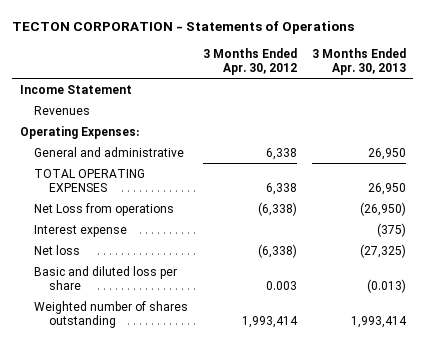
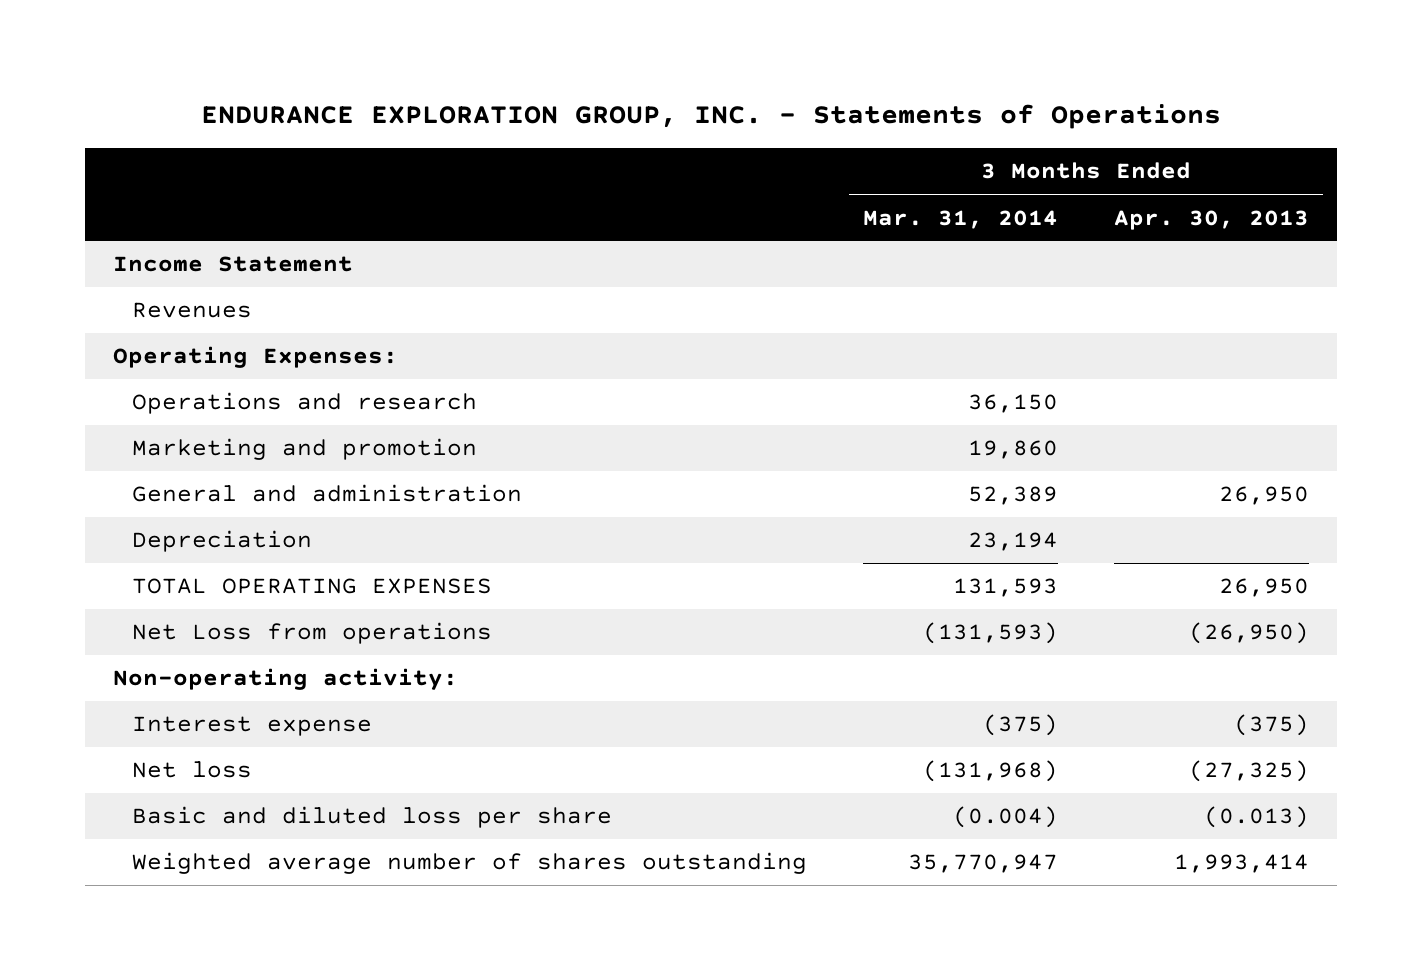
- TECTON CORPORATION - Statements of Operations
+ ENDURANCE EXPLORATION GROUP, INC. - Statements of Operations
- | 3 Months Ended Apr. 30, 2012 | 3 Months Ended Apr. 30, 2013
+ | 3 Months Ended Mar. 31, 2014 | 3 Months Ended Apr. 30, 2013
- General and administrative | 6,338 | 26,950
+ Operations and research | 36,150 |
+ Marketing and promotion | 19,860 |
+ General and administration | 52,389 | 26,950
+ Depreciation | 23,194 |
+ Non-operating activity:
- Weighted number of shares outstanding | 1,993,414 | 1,993,414
+ Weighted average number of shares outstanding | 35,770,947 | 1,993,414

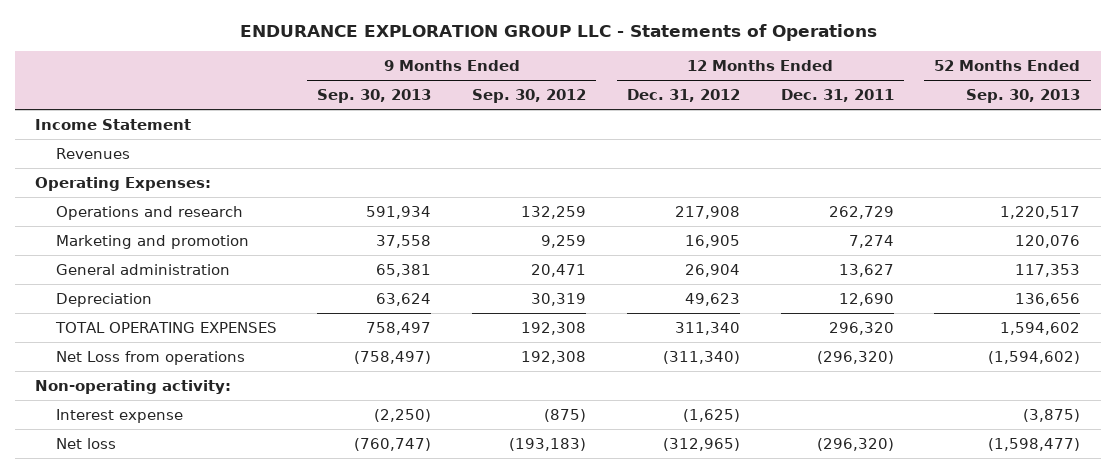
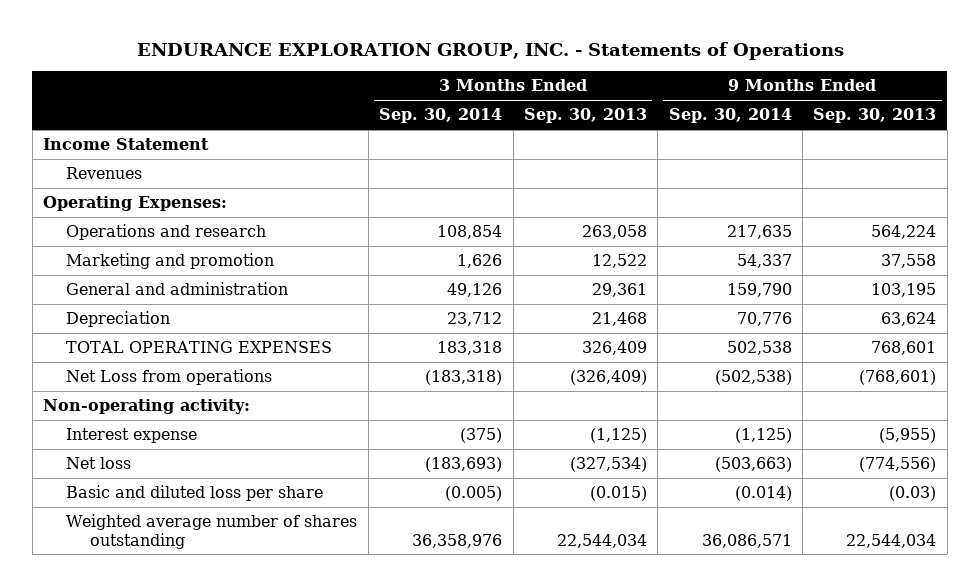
- ENDURANCE EXPLORATION GROUP LLC - Statements of Operations
+ ENDURANCE EXPLORATION GROUP, INC. - Statements of Operations
- | 9 Months Ended Sep. 30, 2013 | 9 Months Ended Sep. 30, 2012 | 12 Months Ended Dec. 31, 2012 | 12 Months Ended Dec. 31, 2011 | 52 Months Ended Sep. 30, 2013
+ | 3 Months Ended Sep. 30, 2014 | 3 Months Ended Sep. 30, 2013 | 9 Months Ended Sep. 30, 2014 | 9 Months Ended Sep. 30, 2013
- Operations and research | 591,934 | 132,259 | 217,908 | 262,729 | 1,220,517
+ Operations and research | 108,854 | 263,058 | 217,635 | 564,224
- General administration | 65,381 | 20,471 | 26,904 | 13,627 | 117,353
+ General and administration | 49,126 | 29,361 | 159,790 | 103,195
- TOTAL OPERATING EXPENSES | 758,497 | 192,308 | 311,340 | 296,320 | 1,594,602
- Net Loss from operations | (758,497) | 192,308 | (311,340) | (296,320) | (1,594,602)
+ TOTAL OPERATING EXPENSES | 183,318 | 326,409 | 502,538 | 768,601
+ Net Loss from operations | (183,318) | (326,409) | (502,538) | (768,601)
- Interest expense | (2,250) | (875) | (1,625) | | (3,875)
- Net loss | (760,747) | (193,183) | (312,965) | (296,320) | (1,598,477)
+ Interest expense | (375) | (1,125) | (1,125) | (5,955)
+ Net loss | (183,693) | (327,534) | (503,663) | (774,556)
+ Basic and diluted loss per share | (0.005) | (0.015) | (0.014) | (0.03)
+ Weighted average number of shares outstanding | 36,358,976 | 22,544,034 | 36,086,571 | 22,544,034

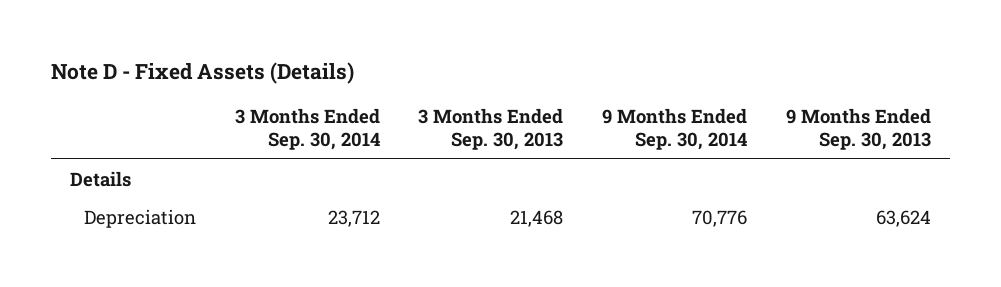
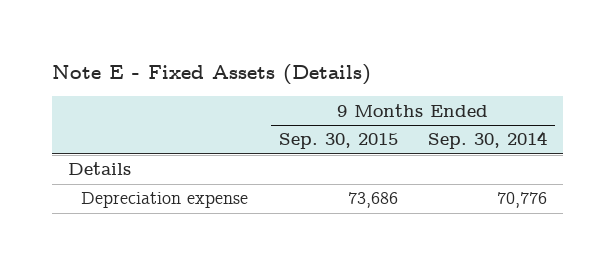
- Note D - Fixed Assets (Details)
+ Note E - Fixed Assets (Details)
- | 3 Months Ended Sep. 30, 2014 | 3 Months Ended Sep. 30, 2013 | 9 Months Ended Sep. 30, 2014 | 9 Months Ended Sep. 30, 2013
+ | 9 Months Ended Sep. 30, 2015 | 9 Months Ended Sep. 30, 2014
- Depreciation | 23,712 | 21,468 | 70,776 | 63,624
+ Depreciation expense | 73,686 | 70,776

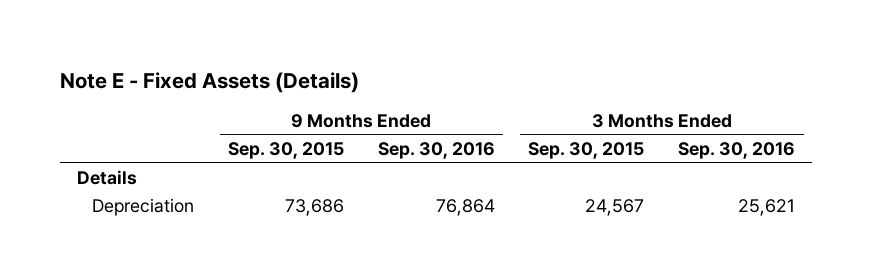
- | 9 Months Ended Sep. 30, 2015 | 9 Months Ended Sep. 30, 2014
+ | 9 Months Ended Sep. 30, 2015 | 9 Months Ended Sep. 30, 2016 | 3 Months Ended Sep. 30, 2015 | 3 Months Ended Sep. 30, 2016
- Depreciation expense | 73,686 | 70,776
+ Depreciation | 73,686 | 76,864 | 24,567 | 25,621

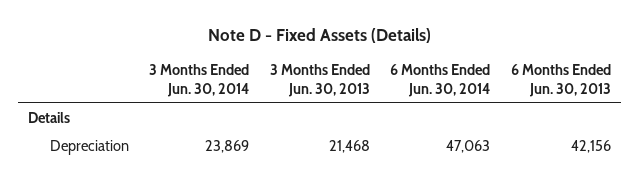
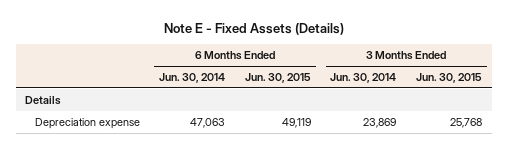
- Note D - Fixed Assets (Details)
+ Note E - Fixed Assets (Details)
- | 3 Months Ended Jun. 30, 2014 | 3 Months Ended Jun. 30, 2013 | 6 Months Ended Jun. 30, 2014 | 6 Months Ended Jun. 30, 2013
+ | 6 Months Ended Jun. 30, 2014 | 6 Months Ended Jun. 30, 2015 | 3 Months Ended Jun. 30, 2014 | 3 Months Ended Jun. 30, 2015
- Depreciation | 23,869 | 21,468 | 47,063 | 42,156
+ Depreciation expense | 47,063 | 49,119 | 23,869 | 25,768

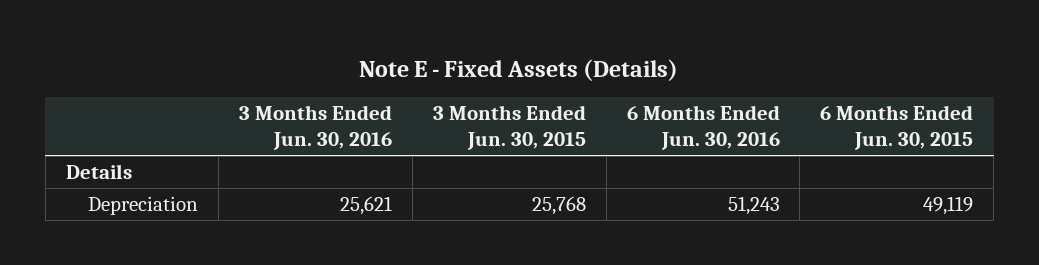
- | 6 Months Ended Jun. 30, 2014 | 6 Months Ended Jun. 30, 2015 | 3 Months Ended Jun. 30, 2014 | 3 Months Ended Jun. 30, 2015
+ | 3 Months Ended Jun. 30, 2016 | 3 Months Ended Jun. 30, 2015 | 6 Months Ended Jun. 30, 2016 | 6 Months Ended Jun. 30, 2015
- Depreciation expense | 47,063 | 49,119 | 23,869 | 25,768
+ Depreciation | 25,621 | 25,768 | 51,243 | 49,119

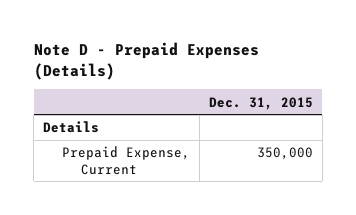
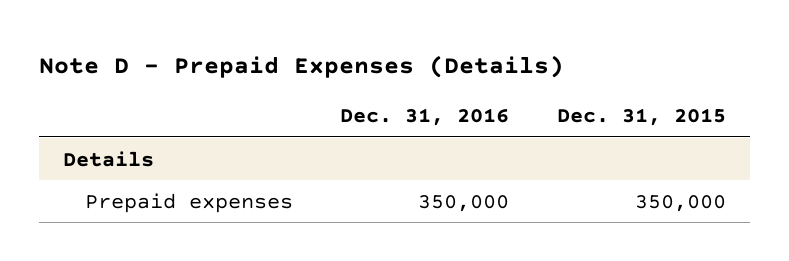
- | Dec. 31, 2015
+ | Dec. 31, 2016 | Dec. 31, 2015
- Prepaid Expense, Current | 350,000
+ Prepaid expenses | 350,000 | 350,000

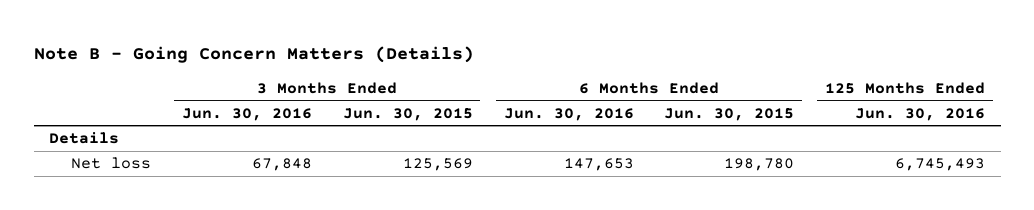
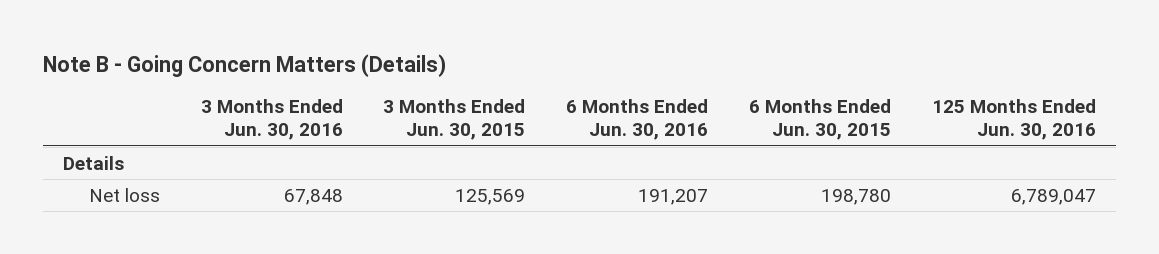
- Net loss | 67,848 | 125,569 | 147,653 | 198,780 | 6,745,493
+ Net loss | 67,848 | 125,569 | 191,207 | 198,780 | 6,789,047

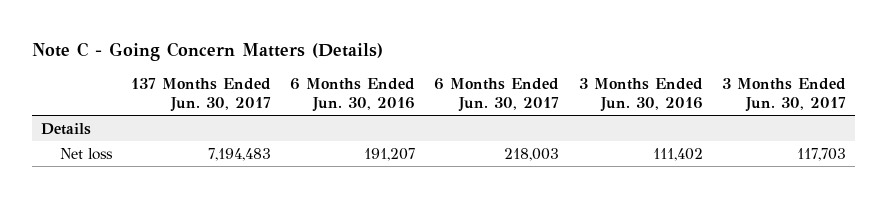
- Note B - Going Concern Matters (Details)
+ Note C - Going Concern Matters (Details)
- | 3 Months Ended Jun. 30, 2016 | 3 Months Ended Jun. 30, 2015 | 6 Months Ended Jun. 30, 2016 | 6 Months Ended Jun. 30, 2015 | 125 Months Ended Jun. 30, 2016
+ | 137 Months Ended Jun. 30, 2017 | 6 Months Ended Jun. 30, 2016 | 6 Months Ended Jun. 30, 2017 | 3 Months Ended Jun. 30, 2016 | 3 Months Ended Jun. 30, 2017
- Net loss | 67,848 | 125,569 | 191,207 | 198,780 | 6,789,047
+ Net loss | 7,194,483 | 191,207 | 218,003 | 111,402 | 117,703

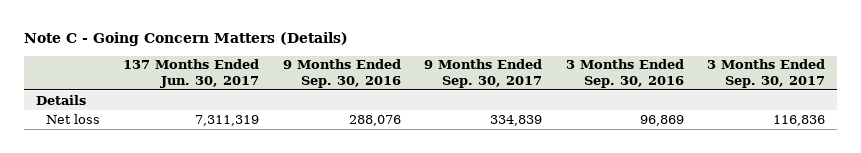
- | 137 Months Ended Jun. 30, 2017 | 6 Months Ended Jun. 30, 2016 | 6 Months Ended Jun. 30, 2017 | 3 Months Ended Jun. 30, 2016 | 3 Months Ended Jun. 30, 2017
+ | 137 Months Ended Jun. 30, 2017 | 9 Months Ended Sep. 30, 2016 | 9 Months Ended Sep. 30, 2017 | 3 Months Ended Sep. 30, 2016 | 3 Months Ended Sep. 30, 2017
- Net loss | 7,194,483 | 191,207 | 218,003 | 111,402 | 117,703
+ Net loss | 7,311,319 | 288,076 | 334,839 | 96,869 | 116,836

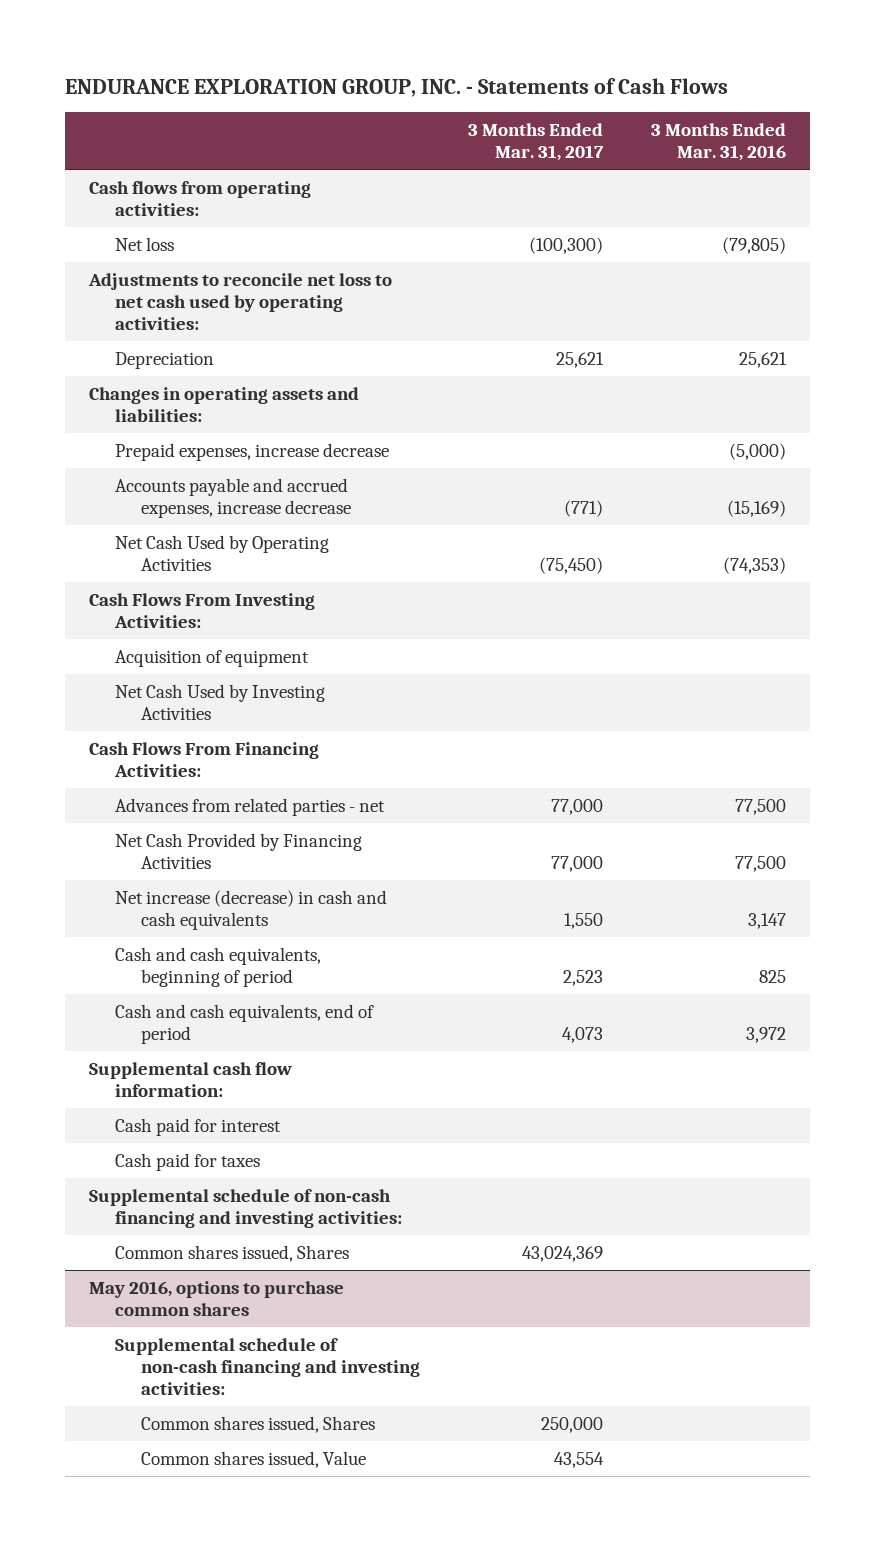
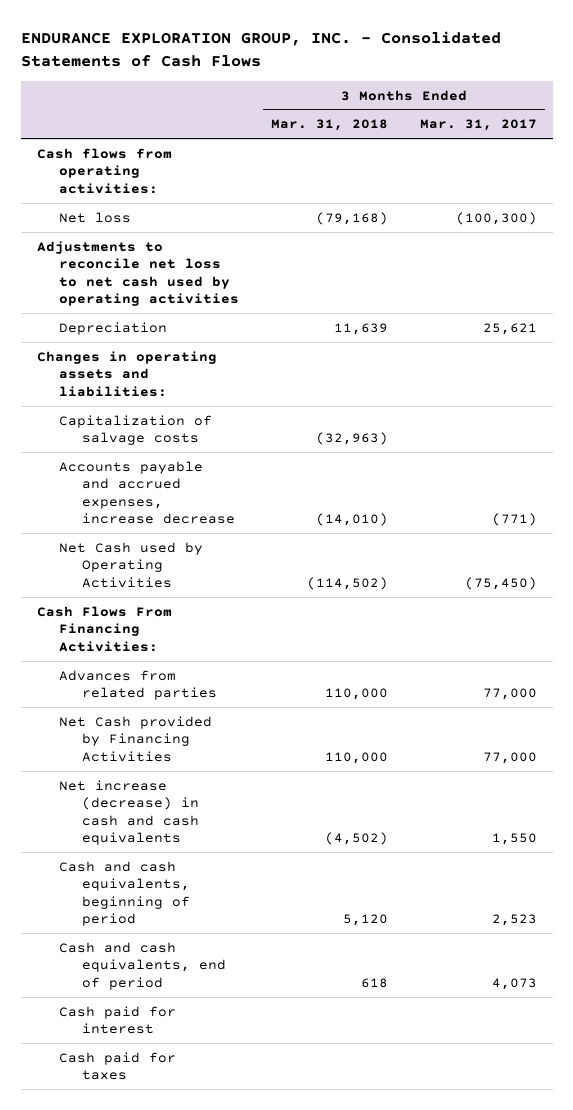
- ENDURANCE EXPLORATION GROUP, INC. - Statements of Cash Flows
+ ENDURANCE EXPLORATION GROUP, INC. - Consolidated Statements of Cash Flows
- | 3 Months Ended Mar. 31, 2017 | 3 Months Ended Mar. 31, 2016
+ | 3 Months Ended Mar. 31, 2018 | 3 Months Ended Mar. 31, 2017
- Adjustments to reconcile net loss to net cash used by operating activities:
+ Adjustments to reconcile net loss to net cash used by operating activities
- Prepaid expenses, increase decrease | | (5,000)
+ Capitalization of salvage costs | (32,963) |
- Net Cash Used by Operating Activities | (75,450) | (74,353)
- Cash Flows From Investing Activities:
- Acquisition of equipment
- Net Cash Used by Investing Activities
+ Net Cash used by Operating Activities | (114,502) | (75,450)
- Advances from related parties - net | 77,000 | 77,500
- Net Cash Provided by Financing Activities | 77,000 | 77,500
+ Advances from related parties | 110,000 | 77,000
+ Net Cash provided by Financing Activities | 110,000 | 77,000
- Supplemental cash flow information:
- Supplemental schedule of non-cash financing and investing activities:
- Common shares issued, Shares | 43,024,369 |
- May 2016, options to purchase common shares
- Supplemental schedule of non-cash financing and investing activities:
- Common shares issued, Shares | 250,000 |
- Common shares issued, Value | 43,554 |

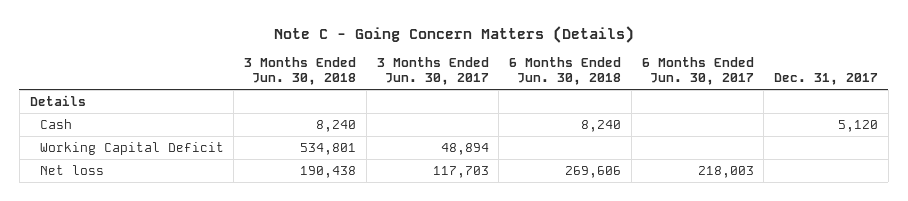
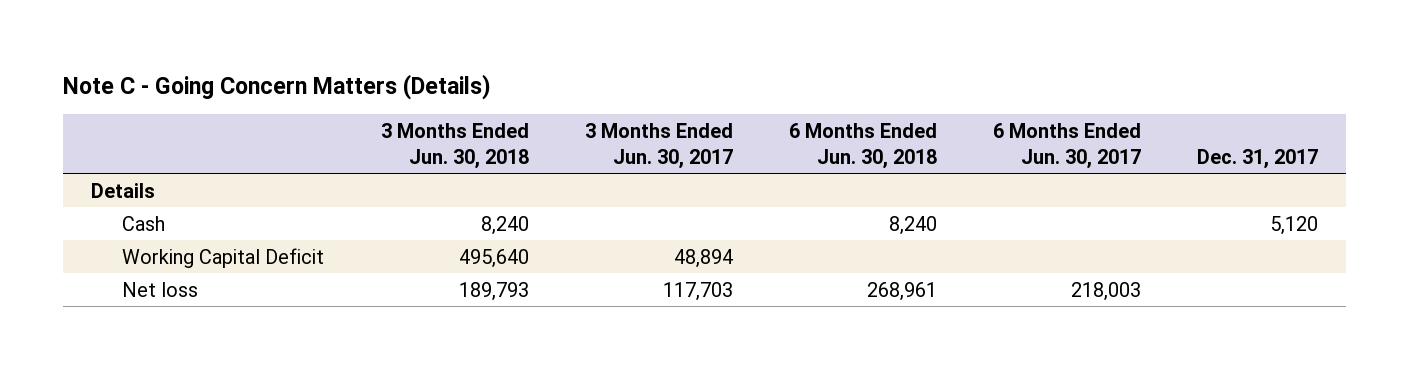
- Working Capital Deficit | 534,801 | 48,894 | | |
- Net loss | 190,438 | 117,703 | 269,606 | 218,003 |
+ Working Capital Deficit | 495,640 | 48,894 | | |
+ Net loss | 189,793 | 117,703 | 268,961 | 218,003 |

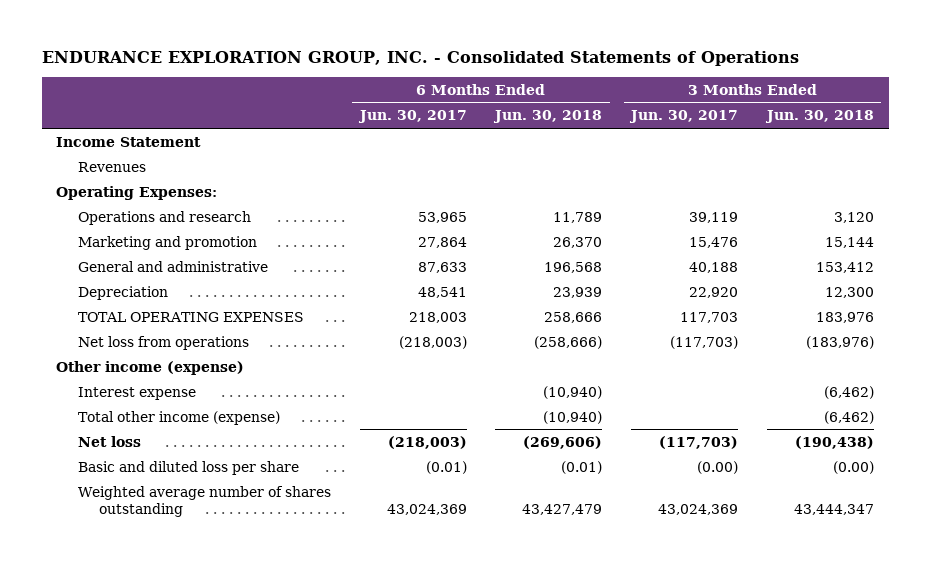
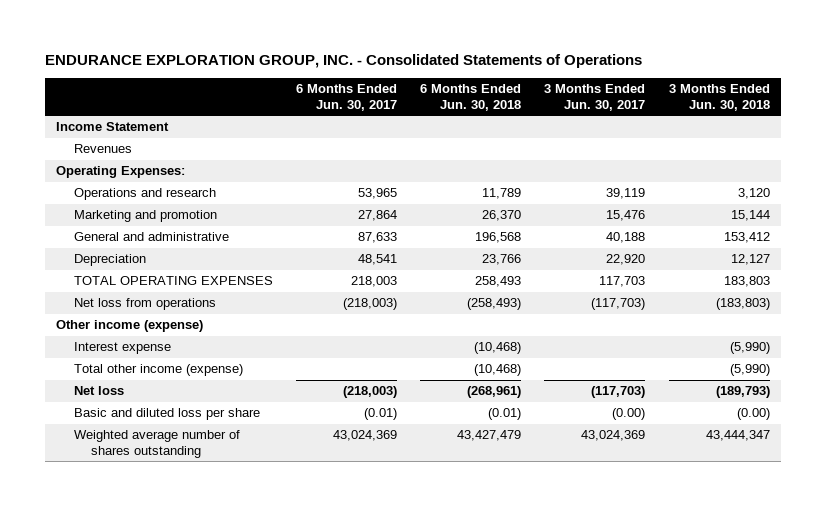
- Depreciation | 48,541 | 23,939 | 22,920 | 12,300
- TOTAL OPERATING EXPENSES | 218,003 | 258,666 | 117,703 | 183,976
- Net loss from operations | (218,003) | (258,666) | (117,703) | (183,976)
+ Depreciation | 48,541 | 23,766 | 22,920 | 12,127
+ TOTAL OPERATING EXPENSES | 218,003 | 258,493 | 117,703 | 183,803
+ Net loss from operations | (218,003) | (258,493) | (117,703) | (183,803)
- Interest expense | | (10,940) | | (6,462)
- Total other income (expense) | | (10,940) | | (6,462)
- Net loss | (218,003) | (269,606) | (117,703) | (190,438)
+ Interest expense | | (10,468) | | (5,990)
+ Total other income (expense) | | (10,468) | | (5,990)
+ Net loss | (218,003) | (268,961) | (117,703) | (189,793)

